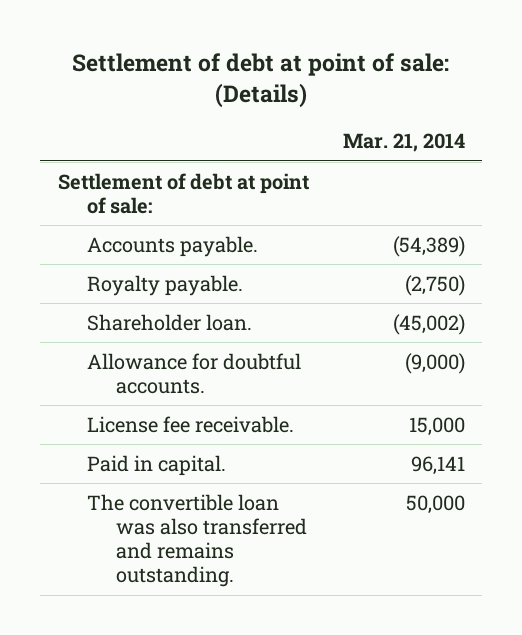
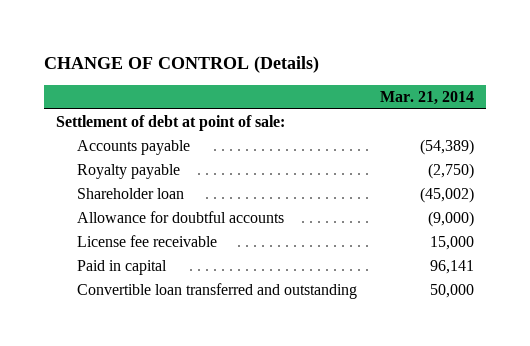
- Settlement of debt at point of sale: (Details)
+ CHANGE OF CONTROL (Details)
- Accounts payable. | (54,389)
- Royalty payable. | (2,750)
- Shareholder loan. | (45,002)
- Allowance for doubtful accounts. | (9,000)
- License fee receivable. | 15,000
- Paid in capital. | 96,141
- The convertible loan was also transferred and remains outstanding. | 50,000
+ Accounts payable | (54,389)
+ Royalty payable | (2,750)
+ Shareholder loan | (45,002)
+ Allowance for doubtful accounts | (9,000)
+ License fee receivable | 15,000
+ Paid in capital | 96,141
+ Convertible loan transferred and outstanding | 50,000

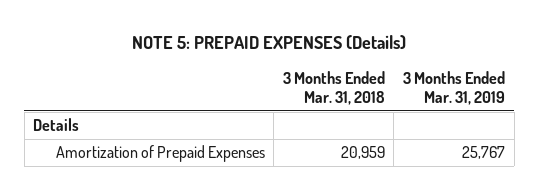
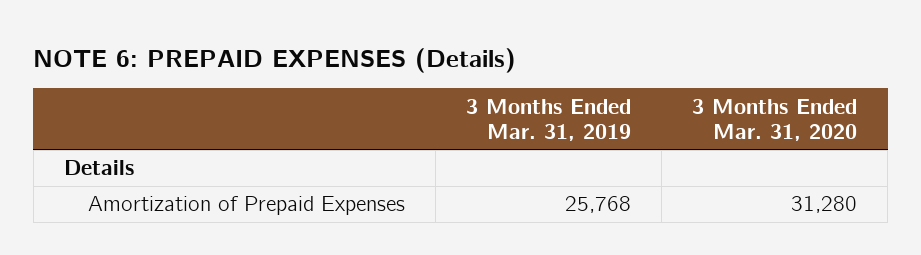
- NOTE 5: PREPAID EXPENSES (Details)
+ NOTE 6: PREPAID EXPENSES (Details)
- | 3 Months Ended Mar. 31, 2018 | 3 Months Ended Mar. 31, 2019
+ | 3 Months Ended Mar. 31, 2019 | 3 Months Ended Mar. 31, 2020
- Amortization of Prepaid Expenses | 20,959 | 25,767
+ Amortization of Prepaid Expenses | 25,768 | 31,280

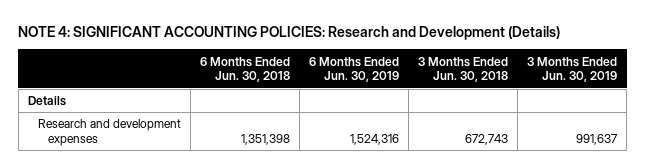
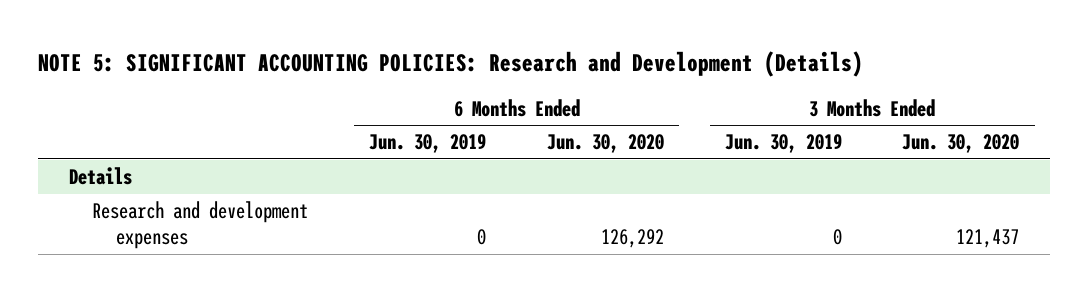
- NOTE 4: SIGNIFICANT ACCOUNTING POLICIES: Research and Development (Details)
+ NOTE 5: SIGNIFICANT ACCOUNTING POLICIES: Research and Development (Details)
- | 6 Months Ended Jun. 30, 2018 | 6 Months Ended Jun. 30, 2019 | 3 Months Ended Jun. 30, 2018 | 3 Months Ended Jun. 30, 2019
+ | 6 Months Ended Jun. 30, 2019 | 6 Months Ended Jun. 30, 2020 | 3 Months Ended Jun. 30, 2019 | 3 Months Ended Jun. 30, 2020
- Research and development expenses | 1,351,398 | 1,524,316 | 672,743 | 991,637
+ Research and development expenses | 0 | 126,292 | 0 | 121,437

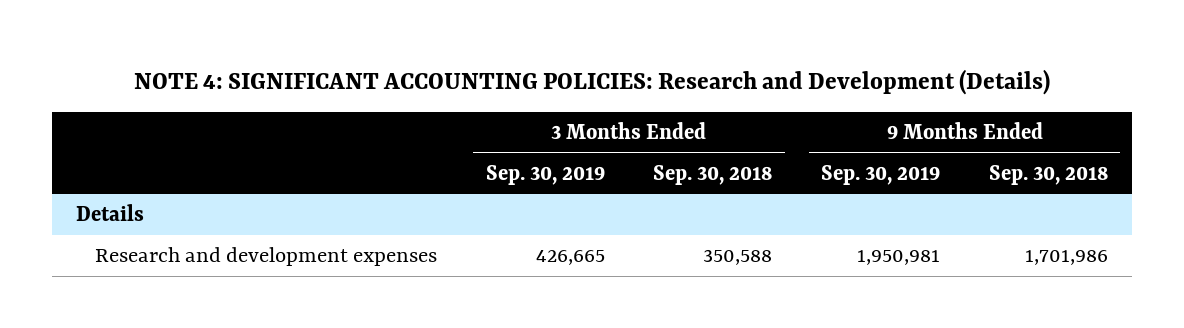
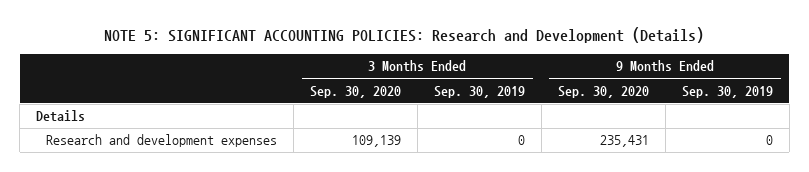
- NOTE 4: SIGNIFICANT ACCOUNTING POLICIES: Research and Development (Details)
+ NOTE 5: SIGNIFICANT ACCOUNTING POLICIES: Research and Development (Details)
- | 3 Months Ended Sep. 30, 2019 | 3 Months Ended Sep. 30, 2018 | 9 Months Ended Sep. 30, 2019 | 9 Months Ended Sep. 30, 2018
+ | 3 Months Ended Sep. 30, 2020 | 3 Months Ended Sep. 30, 2019 | 9 Months Ended Sep. 30, 2020 | 9 Months Ended Sep. 30, 2019
- Research and development expenses | 426,665 | 350,588 | 1,950,981 | 1,701,986
+ Research and development expenses | 109,139 | 0 | 235,431 | 0

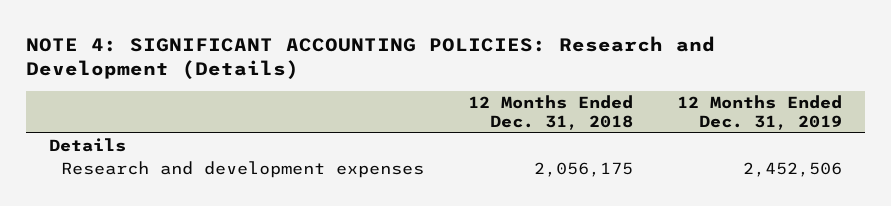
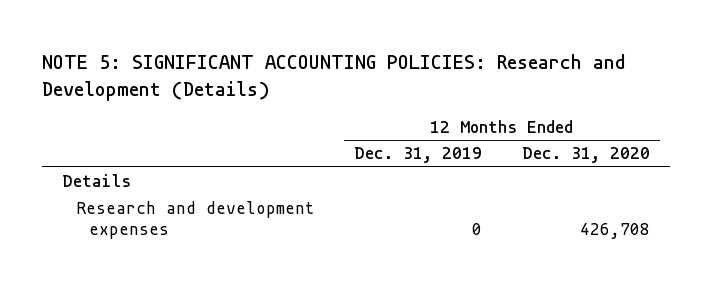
- NOTE 4: SIGNIFICANT ACCOUNTING POLICIES: Research and Development (Details)
+ NOTE 5: SIGNIFICANT ACCOUNTING POLICIES: Research and Development (Details)
- | 12 Months Ended Dec. 31, 2018 | 12 Months Ended Dec. 31, 2019
+ | 12 Months Ended Dec. 31, 2019 | 12 Months Ended Dec. 31, 2020
- Research and development expenses | 2,056,175 | 2,452,506
+ Research and development expenses | 0 | 426,708

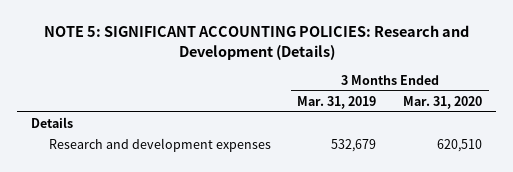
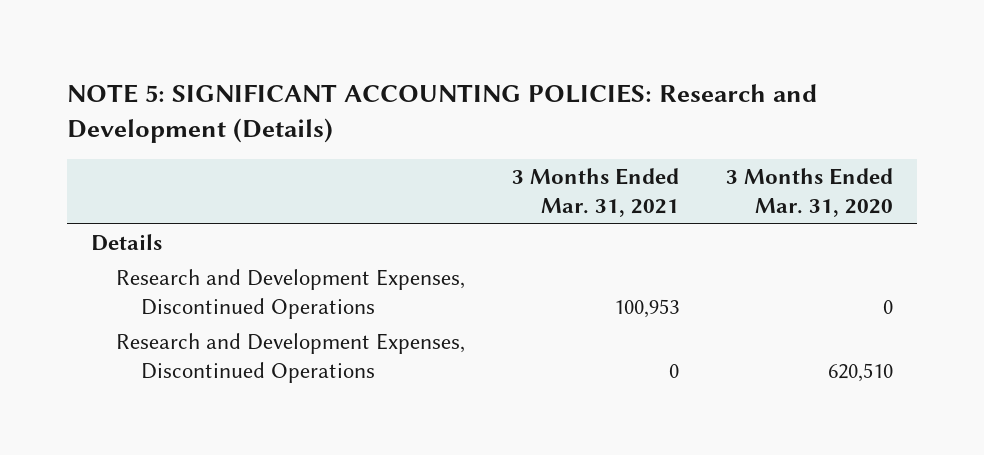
- | 3 Months Ended Mar. 31, 2019 | 3 Months Ended Mar. 31, 2020
+ | 3 Months Ended Mar. 31, 2021 | 3 Months Ended Mar. 31, 2020
- Research and development expenses | 532,679 | 620,510
+ Research and Development Expenses, Discontinued Operations | 100,953 | 0
+ Research and Development Expenses, Discontinued Operations | 0 | 620,510

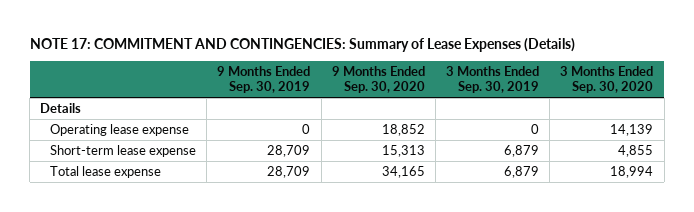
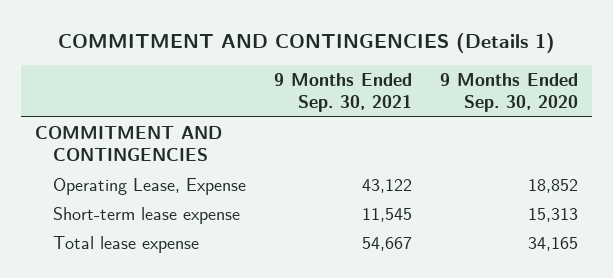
- NOTE 17: COMMITMENT AND CONTINGENCIES: Summary of Lease Expenses (Details)
+ COMMITMENT AND CONTINGENCIES (Details 1)
- | 9 Months Ended Sep. 30, 2019 | 9 Months Ended Sep. 30, 2020 | 3 Months Ended Sep. 30, 2019 | 3 Months Ended Sep. 30, 2020
+ | 9 Months Ended Sep. 30, 2021 | 9 Months Ended Sep. 30, 2020
- Details
- Operating lease expense | 0 | 18,852 | 0 | 14,139
+ COMMITMENT AND CONTINGENCIES
+ Operating Lease, Expense | 43,122 | 18,852

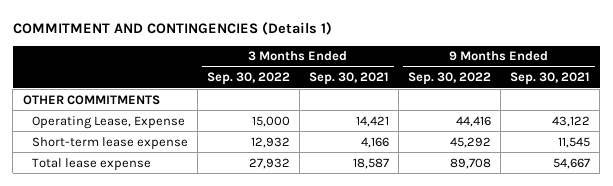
- | 9 Months Ended Sep. 30, 2021 | 9 Months Ended Sep. 30, 2020
+ | 3 Months Ended Sep. 30, 2022 | 3 Months Ended Sep. 30, 2021 | 9 Months Ended Sep. 30, 2022 | 9 Months Ended Sep. 30, 2021
- COMMITMENT AND CONTINGENCIES
+ OTHER COMMITMENTS

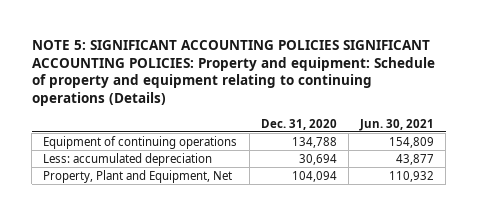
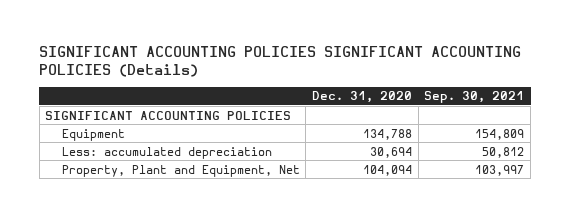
- NOTE 5: SIGNIFICANT ACCOUNTING POLICIES SIGNIFICANT ACCOUNTING POLICIES: Property and equipment: Schedule of property and equipment relating to continuing operations (Details)
+ SIGNIFICANT ACCOUNTING POLICIES SIGNIFICANT ACCOUNTING POLICIES (Details)
- | Dec. 31, 2020 | Jun. 30, 2021
+ | Dec. 31, 2020 | Sep. 30, 2021
- Equipment of continuing operations | 134,788 | 154,809
+ SIGNIFICANT ACCOUNTING POLICIES
+ Equipment | 134,788 | 154,809

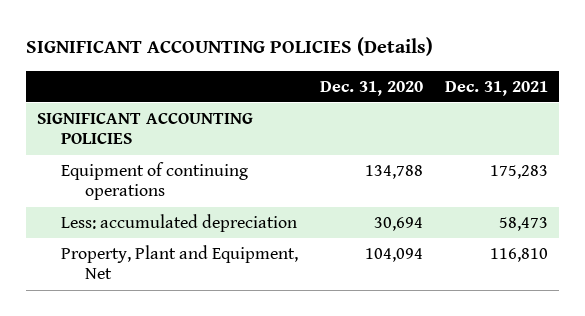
- SIGNIFICANT ACCOUNTING POLICIES SIGNIFICANT ACCOUNTING POLICIES (Details)
+ SIGNIFICANT ACCOUNTING POLICIES (Details)
- | Dec. 31, 2020 | Sep. 30, 2021
+ | Dec. 31, 2020 | Dec. 31, 2021
- Equipment | 134,788 | 154,809
+ Equipment of continuing operations | 134,788 | 175,283

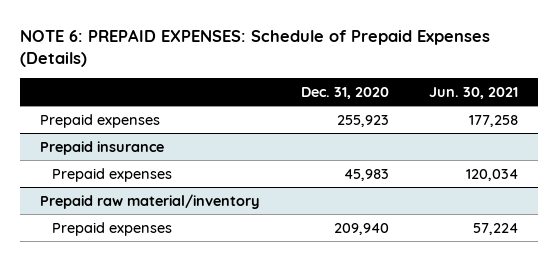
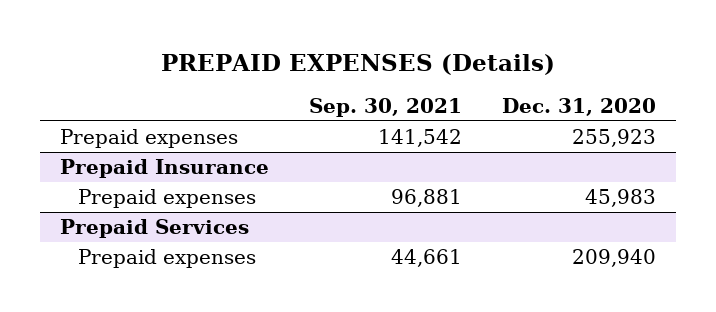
- NOTE 6: PREPAID EXPENSES: Schedule of Prepaid Expenses (Details)
+ PREPAID EXPENSES (Details)
- | Dec. 31, 2020 | Jun. 30, 2021
+ | Sep. 30, 2021 | Dec. 31, 2020
- Prepaid insurance
+ Prepaid Insurance
- Prepaid raw material/inventory
+ Prepaid Services

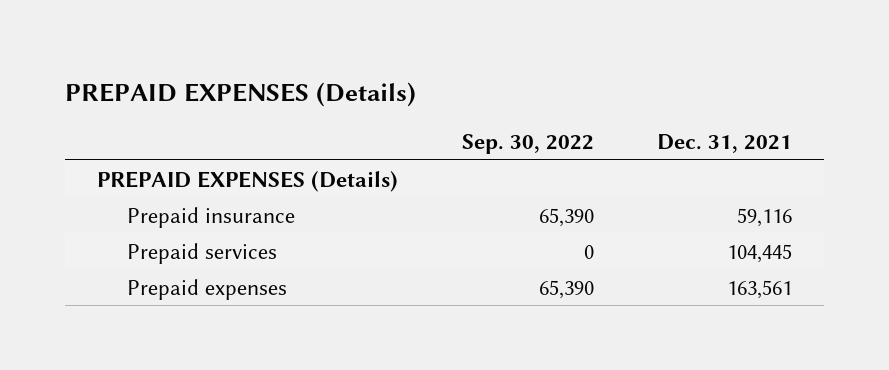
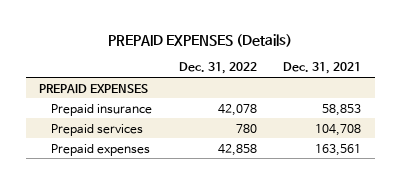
- | Sep. 30, 2022 | Dec. 31, 2021
+ | Dec. 31, 2022 | Dec. 31, 2021
- PREPAID EXPENSES (Details)
- Prepaid insurance | 65,390 | 59,116
- Prepaid services | 0 | 104,445
+ PREPAID EXPENSES
+ Prepaid insurance | 42,078 | 58,853
+ Prepaid services | 780 | 104,708

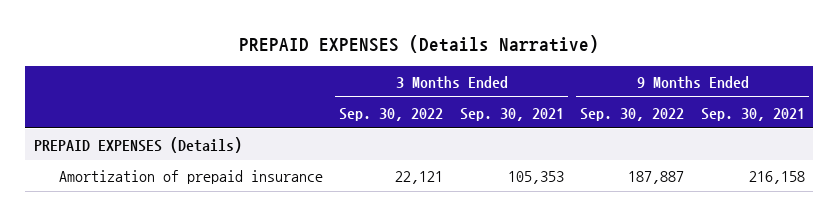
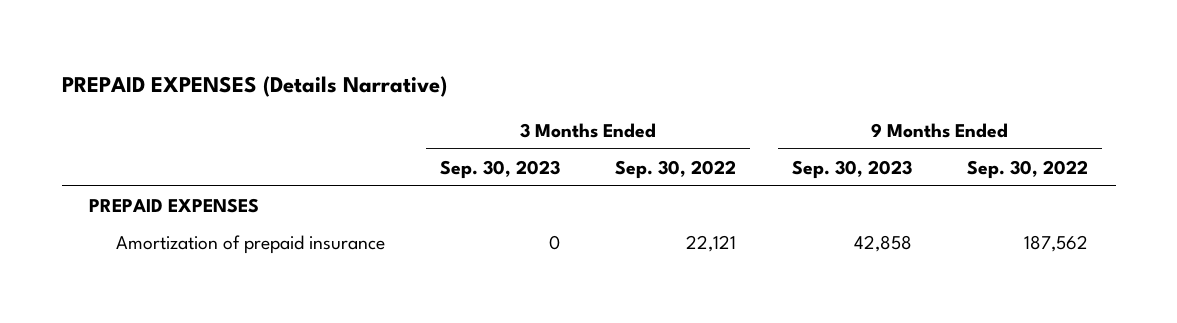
- | 3 Months Ended Sep. 30, 2022 | 3 Months Ended Sep. 30, 2021 | 9 Months Ended Sep. 30, 2022 | 9 Months Ended Sep. 30, 2021
+ | 3 Months Ended Sep. 30, 2023 | 3 Months Ended Sep. 30, 2022 | 9 Months Ended Sep. 30, 2023 | 9 Months Ended Sep. 30, 2022
- PREPAID EXPENSES (Details)
- Amortization of prepaid insurance | 22,121 | 105,353 | 187,887 | 216,158
+ PREPAID EXPENSES
+ Amortization of prepaid insurance | 0 | 22,121 | 42,858 | 187,562

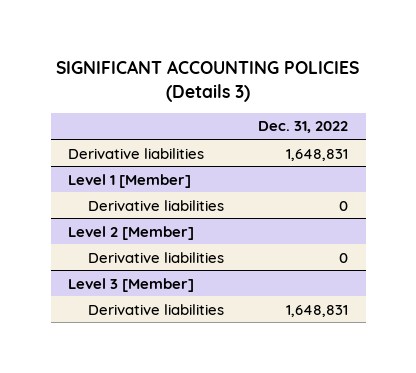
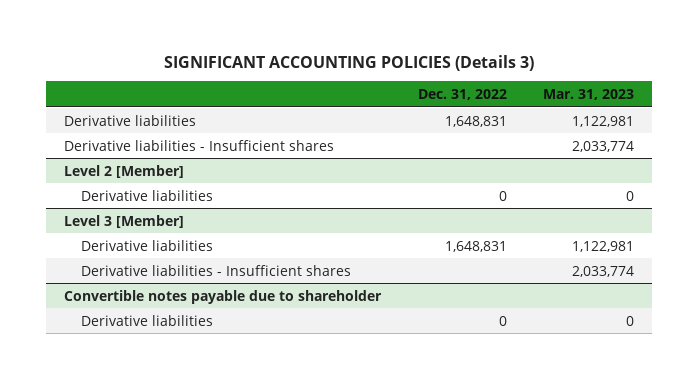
- | Dec. 31, 2022
+ | Dec. 31, 2022 | Mar. 31, 2023
- Level 1 [Member]
- Derivative liabilities | 0
+ Derivative liabilities - Insufficient shares | | 2,033,774
@ Level 3 [Member]
+ Derivative liabilities - Insufficient shares | | 2,033,774
+ Convertible notes payable due to shareholder
+ Derivative liabilities | 0 | 0

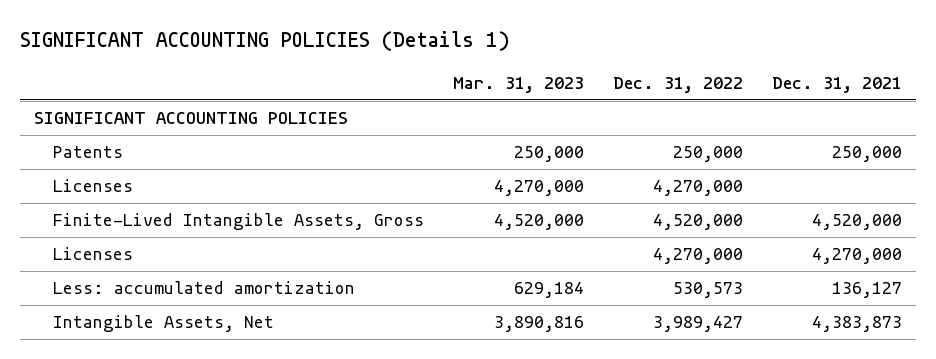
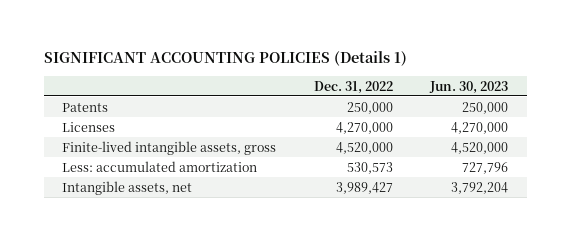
- | Mar. 31, 2023 | Dec. 31, 2022 | Dec. 31, 2021
+ | Dec. 31, 2022 | Jun. 30, 2023
- SIGNIFICANT ACCOUNTING POLICIES
- Finite-Lived Intangible Assets, Gross | 4,520,000 | 4,520,000 | 4,520,000
- Licenses | | 4,270,000 | 4,270,000
+ Finite-lived intangible assets, gross | 4,520,000 | 4,520,000
- Intangible Assets, Net | 3,890,816 | 3,989,427 | 4,383,873
+ Intangible assets, net | 3,989,427 | 3,792,204

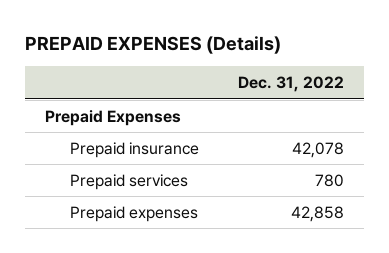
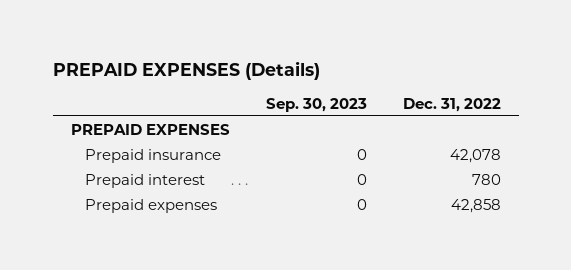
- | Dec. 31, 2022
+ | Sep. 30, 2023 | Dec. 31, 2022
- Prepaid Expenses
+ PREPAID EXPENSES
- Prepaid services | 780
+ Prepaid interest | 0 | 780

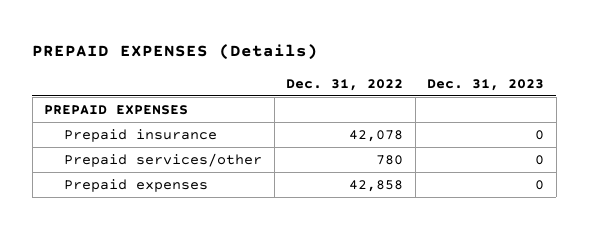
- | Sep. 30, 2023 | Dec. 31, 2022
+ | Dec. 31, 2022 | Dec. 31, 2023
- Prepaid interest | 0 | 780
+ Prepaid services/other | 780 | 0

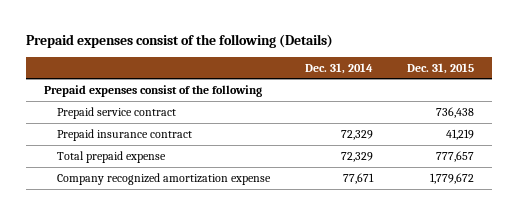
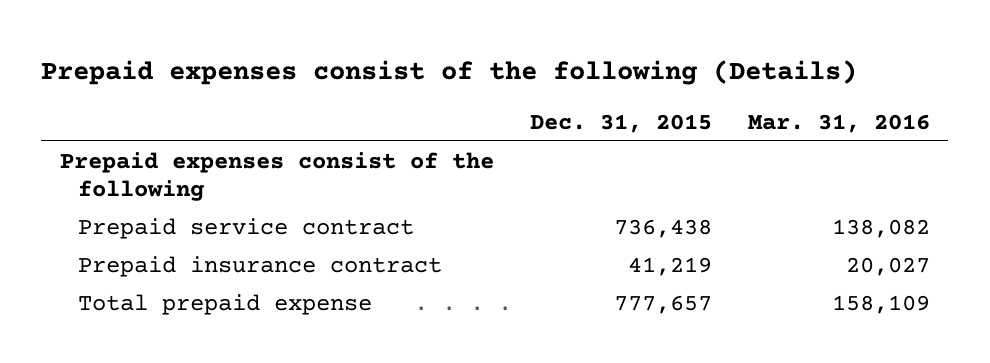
- | Dec. 31, 2014 | Dec. 31, 2015
+ | Dec. 31, 2015 | Mar. 31, 2016
- Company recognized amortization expense | 77,671 | 1,779,672

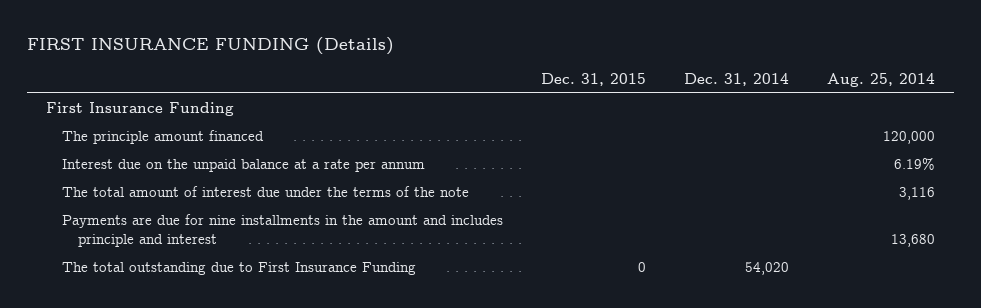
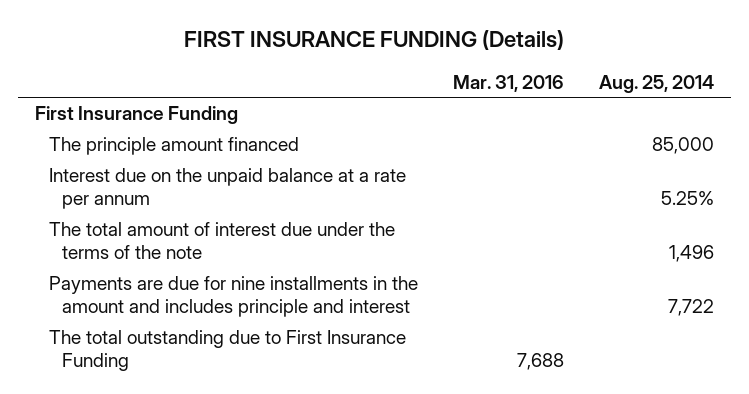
- | Dec. 31, 2015 | Dec. 31, 2014 | Aug. 25, 2014
+ | Mar. 31, 2016 | Aug. 25, 2014
- The principle amount financed | | | 120,000
- Interest due on the unpaid balance at a rate per annum | | | 6.19%
- The total amount of interest due under the terms of the note | | | 3,116
- Payments are due for nine installments in the amount and includes principle and interest | | | 13,680
+ The principle amount financed | | 85,000
+ Interest due on the unpaid balance at a rate per annum | | 5.25%
+ The total amount of interest due under the terms of the note | | 1,496
+ Payments are due for nine installments in the amount and includes principle and interest | | 7,722

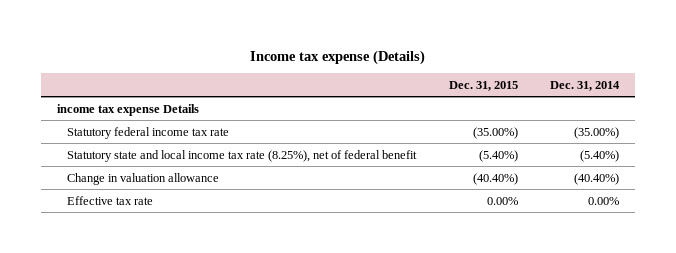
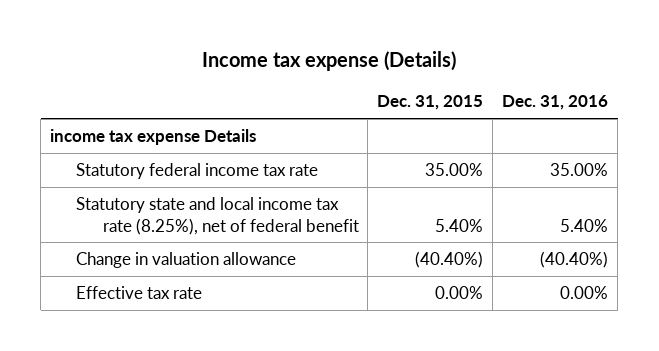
- | Dec. 31, 2015 | Dec. 31, 2014
+ | Dec. 31, 2015 | Dec. 31, 2016
- Statutory federal income tax rate | (35.00%) | (35.00%)
- Statutory state and local income tax rate (8.25%), net of federal benefit | (5.40%) | (5.40%)
+ Statutory federal income tax rate | 35.00% | 35.00%
+ Statutory state and local income tax rate (8.25%), net of federal benefit | 5.40% | 5.40%

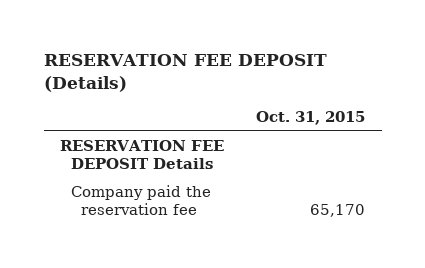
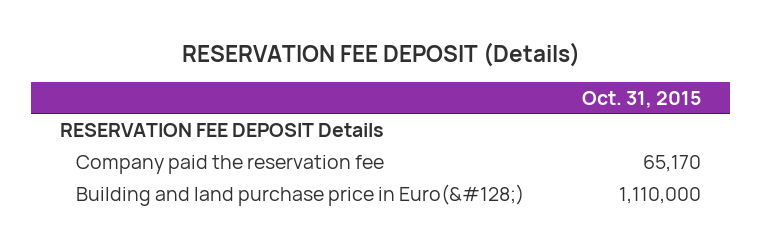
+ Building and land purchase price in Euro(&#128;) | 1,110,000

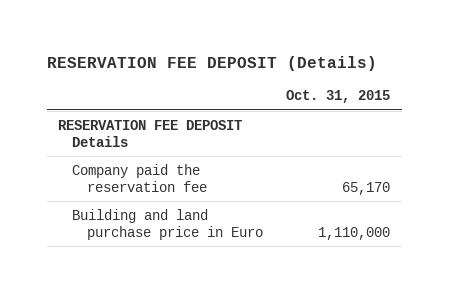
- Building and land purchase price in Euro(&#128;) | 1,110,000
+ Building and land purchase price in Euro | 1,110,000

